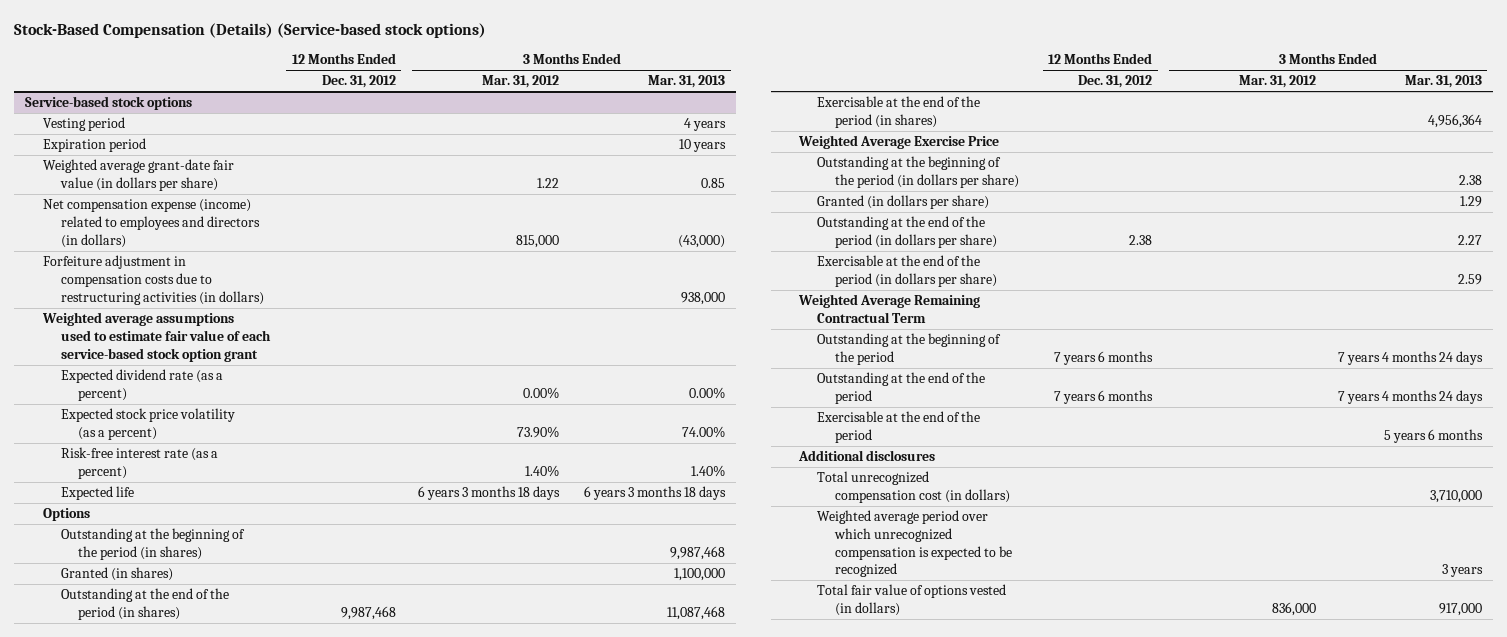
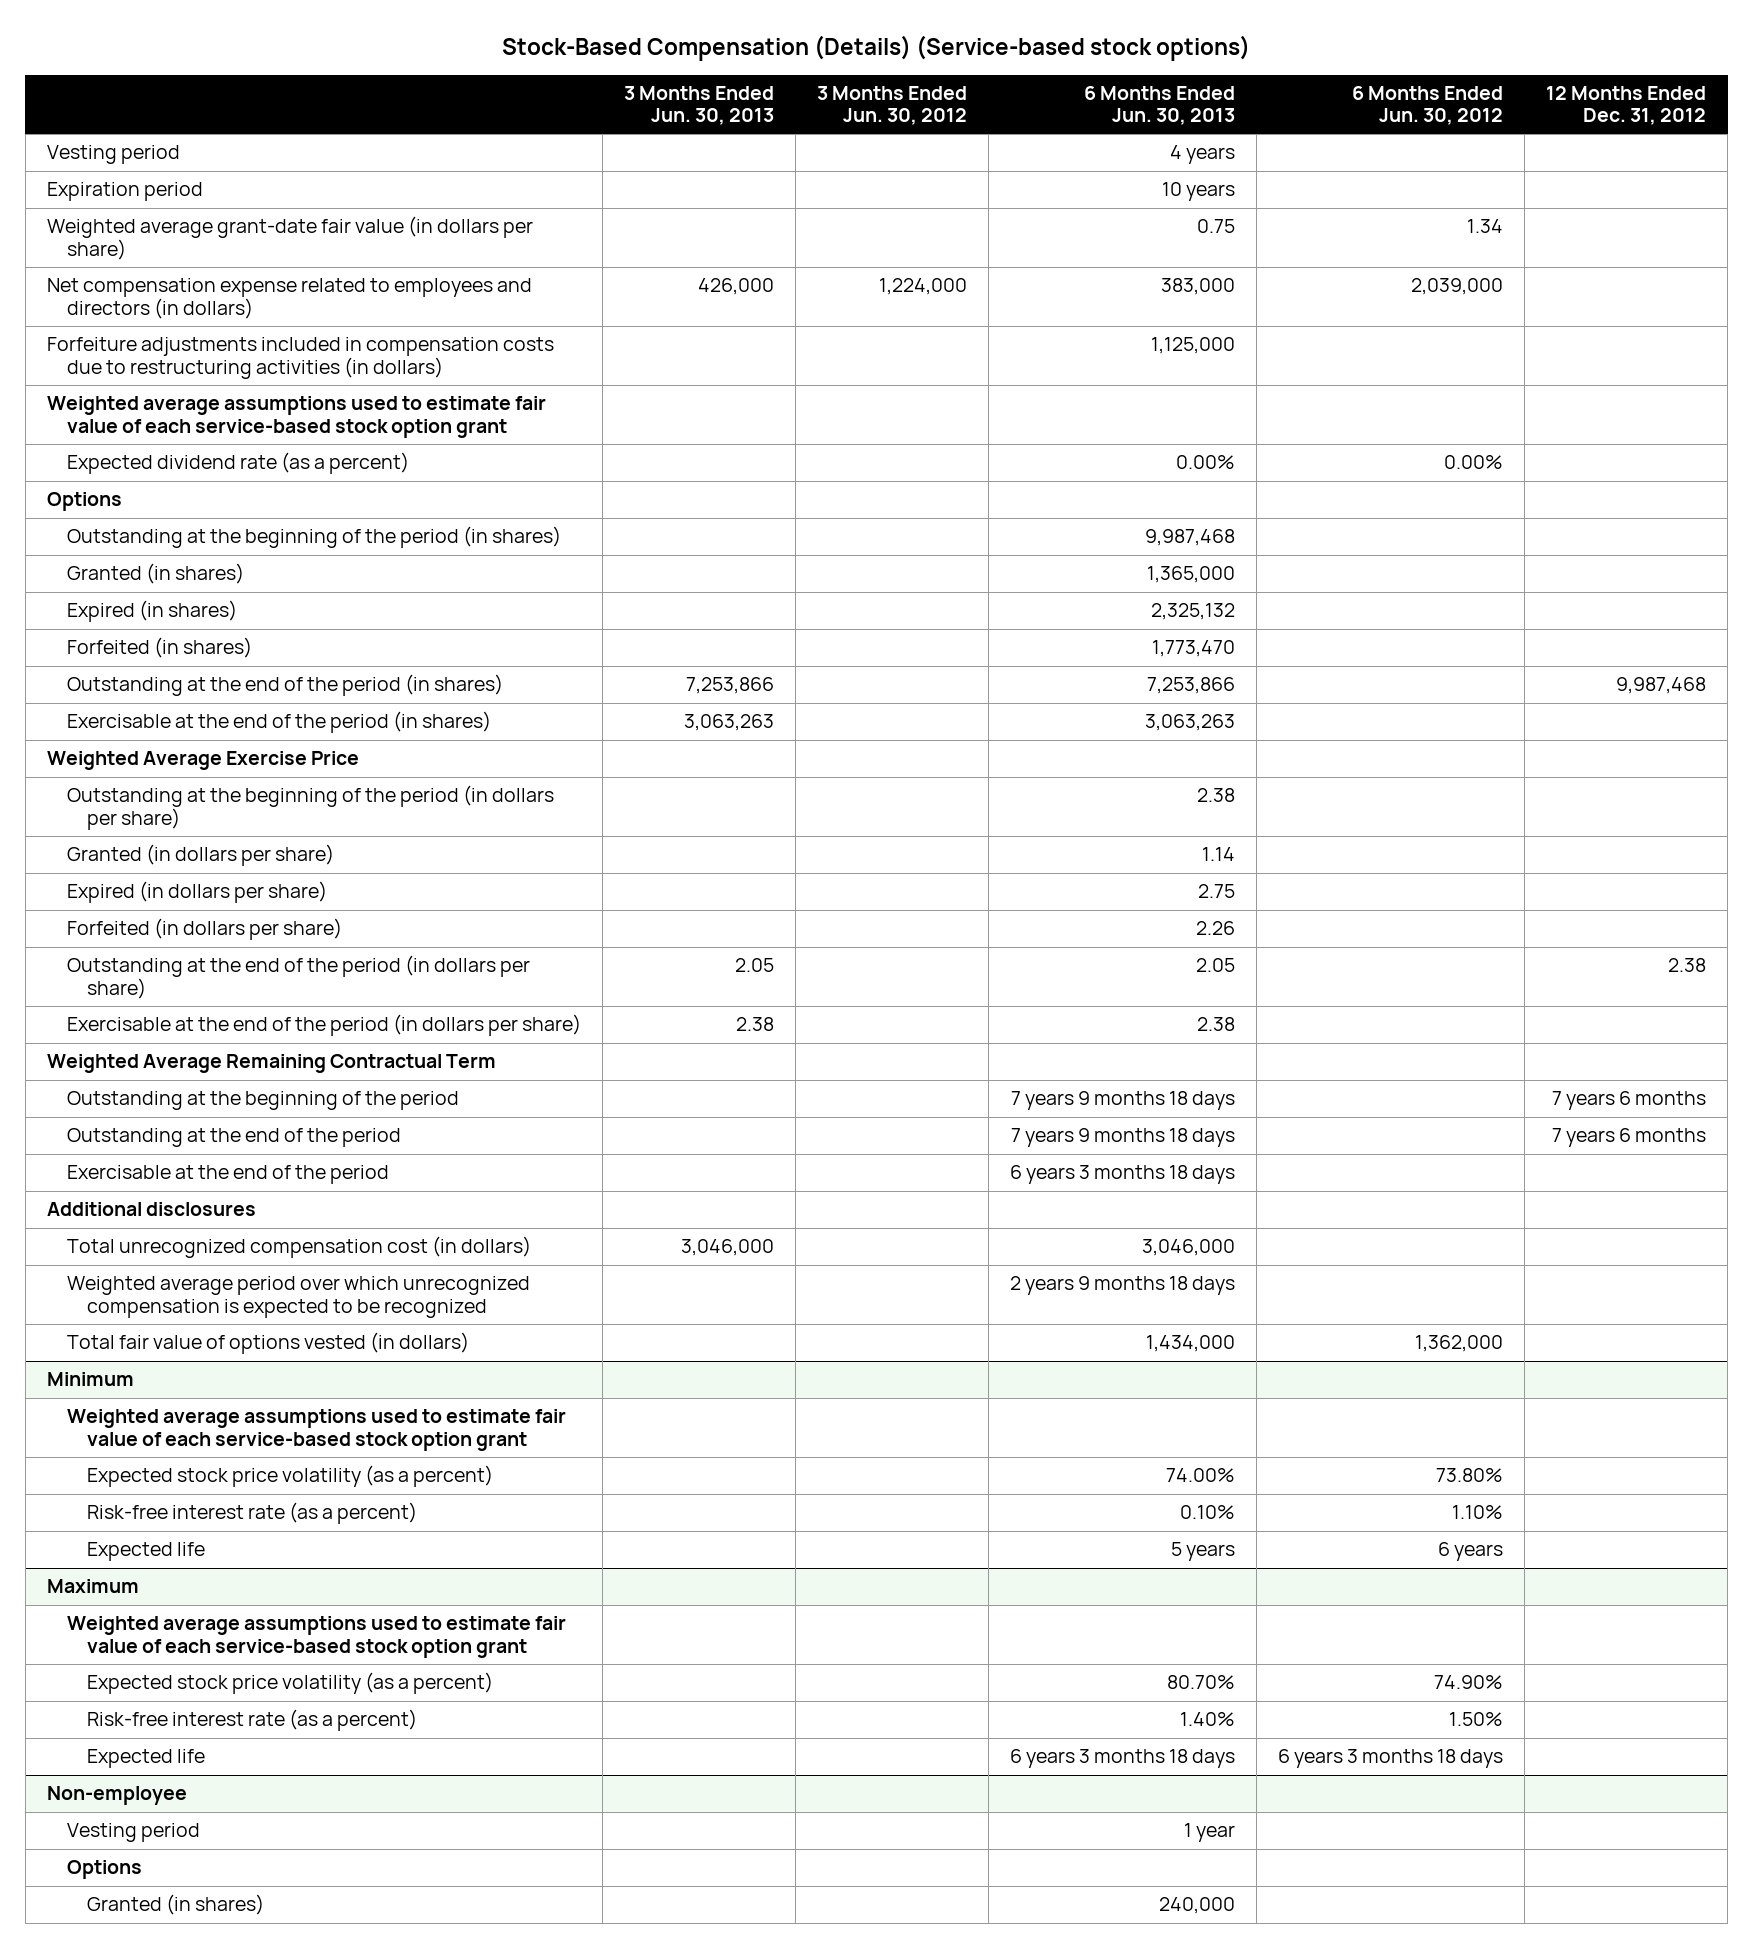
- | 12 Months Ended Dec. 31, 2012 | 3 Months Ended Mar. 31, 2012 | 3 Months Ended Mar. 31, 2013
+ | 3 Months Ended Jun. 30, 2013 | 3 Months Ended Jun. 30, 2012 | 6 Months Ended Jun. 30, 2013 | 6 Months Ended Jun. 30, 2012 | 12 Months Ended Dec. 31, 2012
- Service-based stock options
- Net compensation expense (income) related to employees and directors (in dollars) | | 815,000 | (43,000)
- Forfeiture adjustment in compensation costs due to restructuring activities (in dollars) | | | 938,000
+ Net compensation expense related to employees and directors (in dollars) | 426,000 | 1,224,000 | 383,000 | 2,039,000 |
+ Forfeiture adjustments included in compensation costs due to restructuring activities (in dollars) | | | 1,125,000 | |
- Expected stock price volatility (as a percent) | | 73.90% | 74.00%
- Risk-free interest rate (as a percent) | | 1.40% | 1.40%
- Expected life | | 6 years 3 months 18 days | 6 years 3 months 18 days
+ Expired (in shares) | | | 2,325,132 | |
+ Forfeited (in shares) | | | 1,773,470 | |
+ Expired (in dollars per share) | | | 2.75 | |
+ Forfeited (in dollars per share) | | | 2.26 | |
+ Minimum
+ Weighted average assumptions used to estimate fair value of each service-based stock option grant
+ Expected stock price volatility (as a percent) | | | 74.00% | 73.80% |
+ Risk-free interest rate (as a percent) | | | 0.10% | 1.10% |
+ Expected life | | | 5 years | 6 years |
+ Maximum
+ Weighted average assumptions used to estimate fair value of each service-based stock option grant
+ Expected stock price volatility (as a percent) | | | 80.70% | 74.90% |
+ Risk-free interest rate (as a percent) | | | 1.40% | 1.50% |
+ Expected life | | | 6 years 3 months 18 days | 6 years 3 months 18 days |
+ Non-employee
+ Vesting period | | | 1 year | |
+ Options
+ Granted (in shares) | | | 240,000 | |

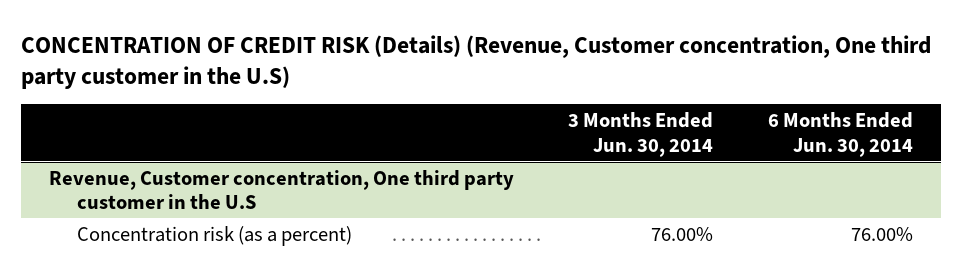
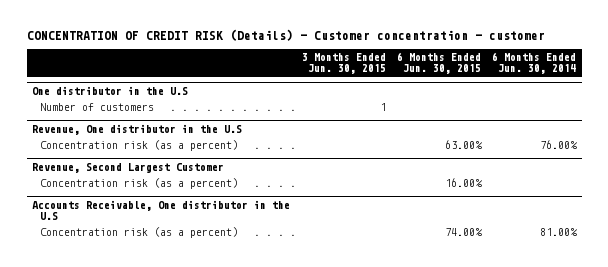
- CONCENTRATION OF CREDIT RISK (Details) (Revenue, Customer concentration, One third party customer in the U.S)
+ CONCENTRATION OF CREDIT RISK (Details) - Customer concentration - customer
- | 3 Months Ended Jun. 30, 2014 | 6 Months Ended Jun. 30, 2014
+ | 3 Months Ended Jun. 30, 2015 | 6 Months Ended Jun. 30, 2015 | 6 Months Ended Jun. 30, 2014
- Revenue, Customer concentration, One third party customer in the U.S
+ One distributor in the U.S
+ Number of customers | 1 | |
+ Revenue, One distributor in the U.S
+ Revenue, Second Largest Customer
+ Concentration risk (as a percent) | | 16.00% |
+ Accounts Receivable, One distributor in the U.S
+ Concentration risk (as a percent) | | 74.00% | 81.00%

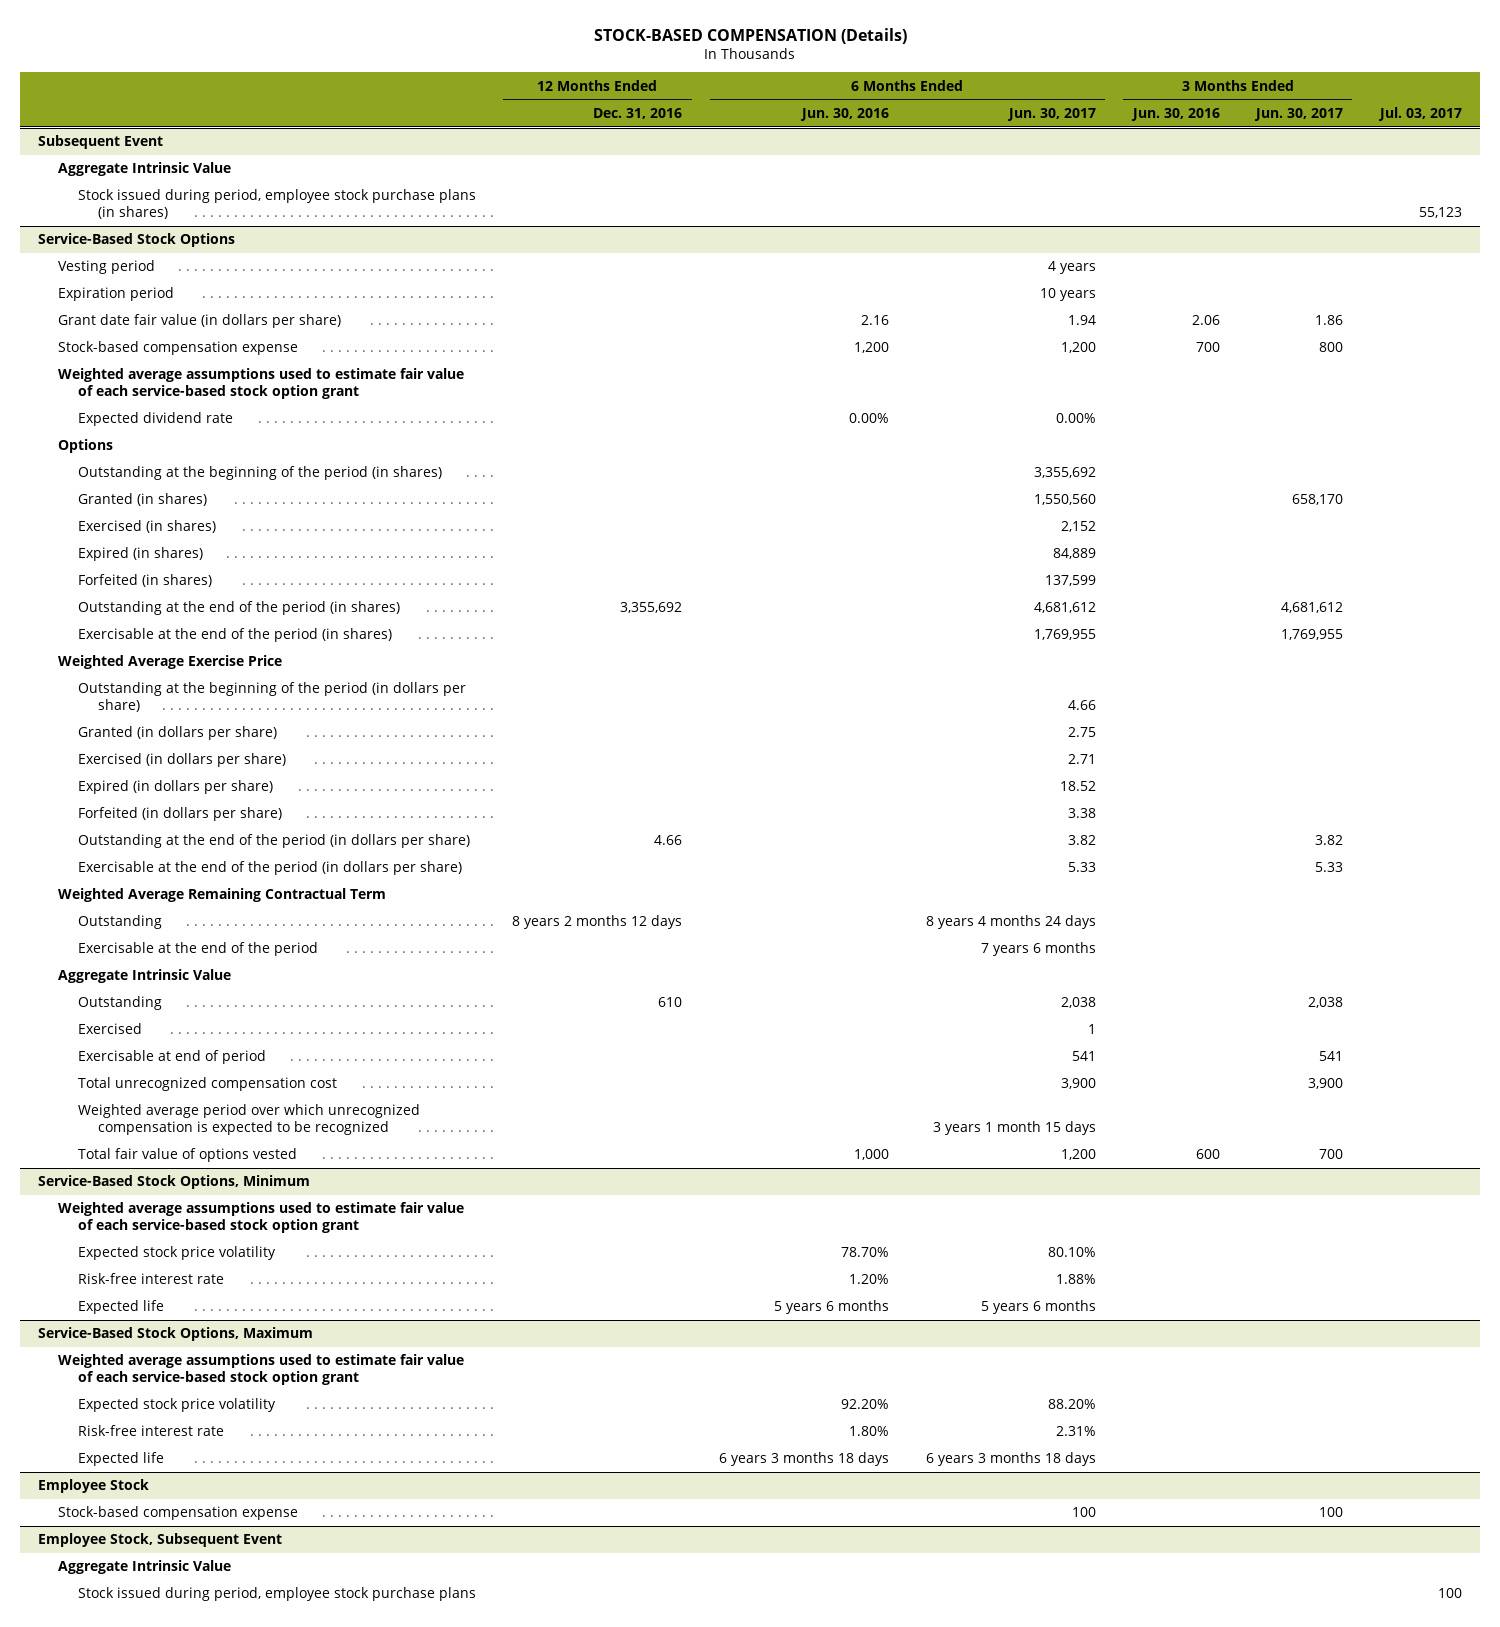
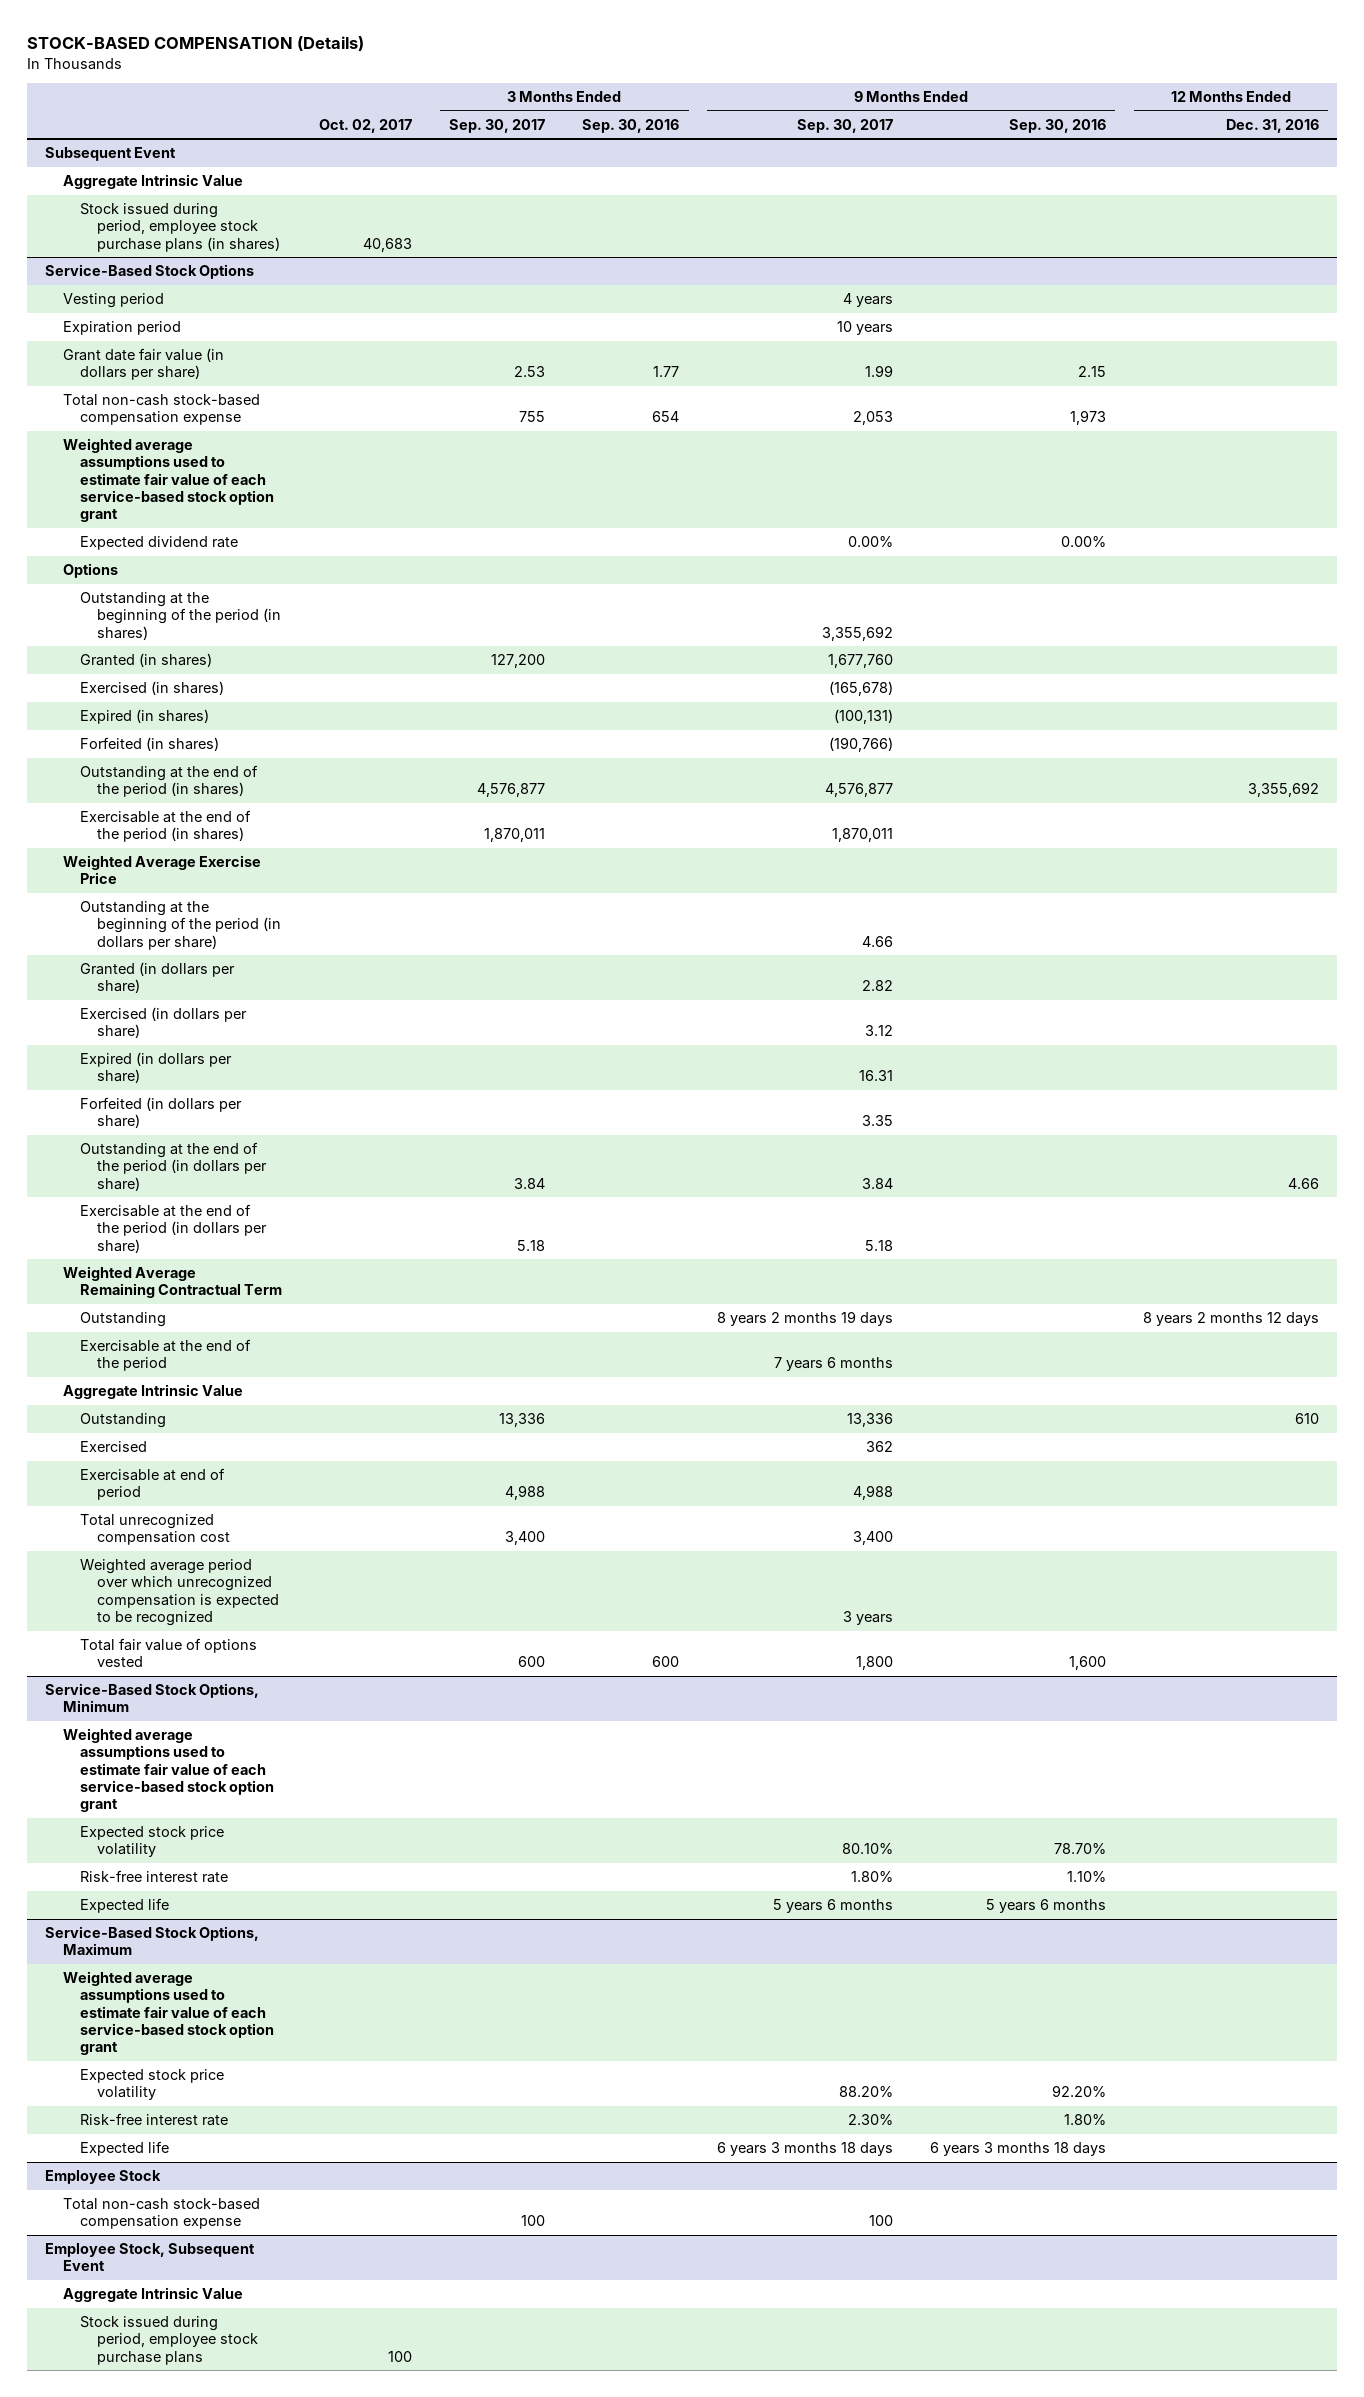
- | 12 Months Ended Dec. 31, 2016 | 6 Months Ended Jun. 30, 2016 | 6 Months Ended Jun. 30, 2017 | 3 Months Ended Jun. 30, 2016 | 3 Months Ended Jun. 30, 2017 | Jul. 03, 2017
+ | Oct. 02, 2017 | 3 Months Ended Sep. 30, 2017 | 3 Months Ended Sep. 30, 2016 | 9 Months Ended Sep. 30, 2017 | 9 Months Ended Sep. 30, 2016 | 12 Months Ended Dec. 31, 2016
@ Service-Based Stock Options
- Stock-based compensation expense | | 1,200 | 1,200 | 700 | 800 |
+ Total non-cash stock-based compensation expense | | 755 | 654 | 2,053 | 1,973 |
@ Employee Stock
- Stock-based compensation expense | | | 100 | | 100 |
+ Total non-cash stock-based compensation expense | | 100 | | 100 | |

